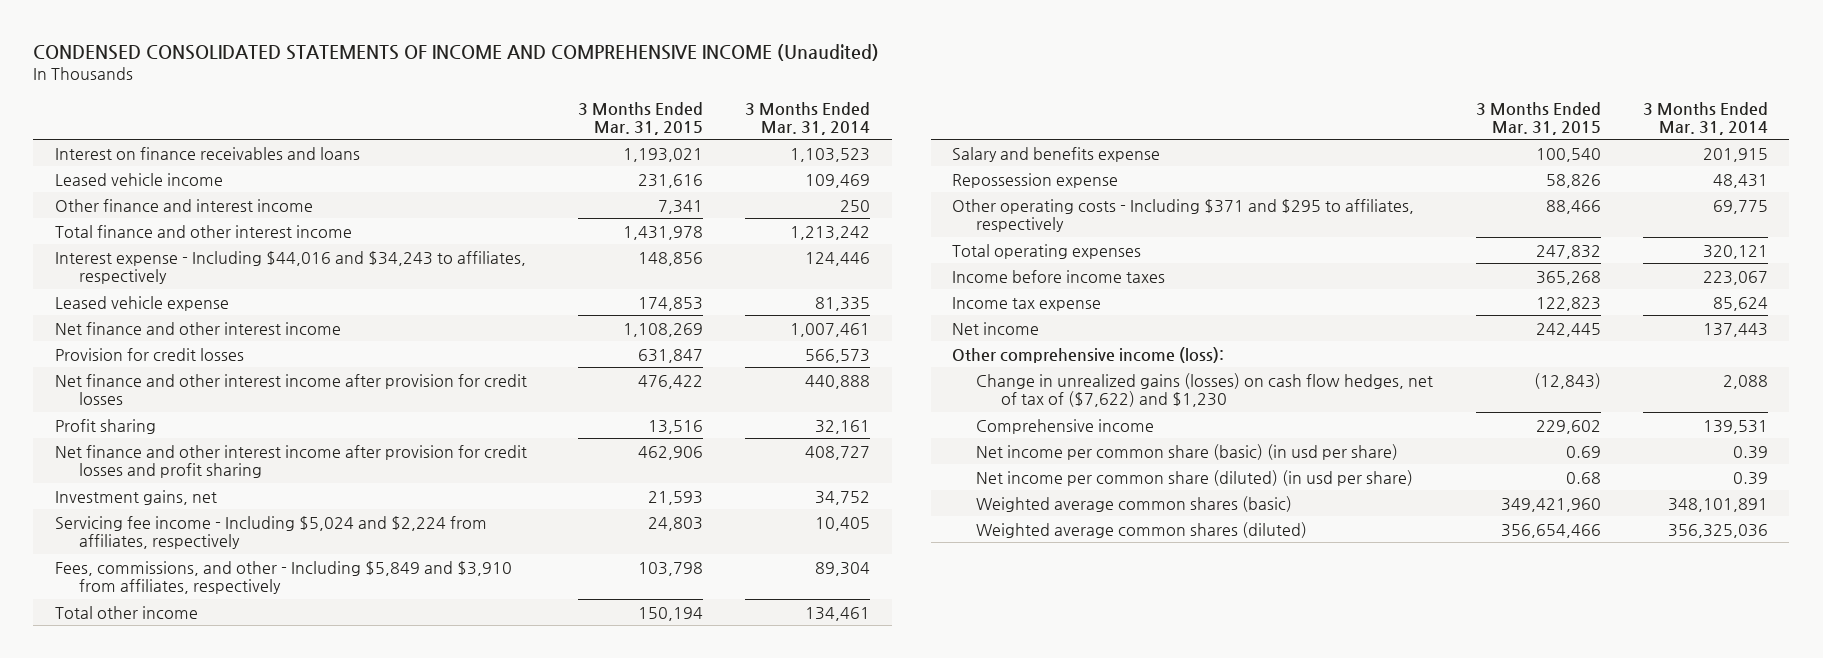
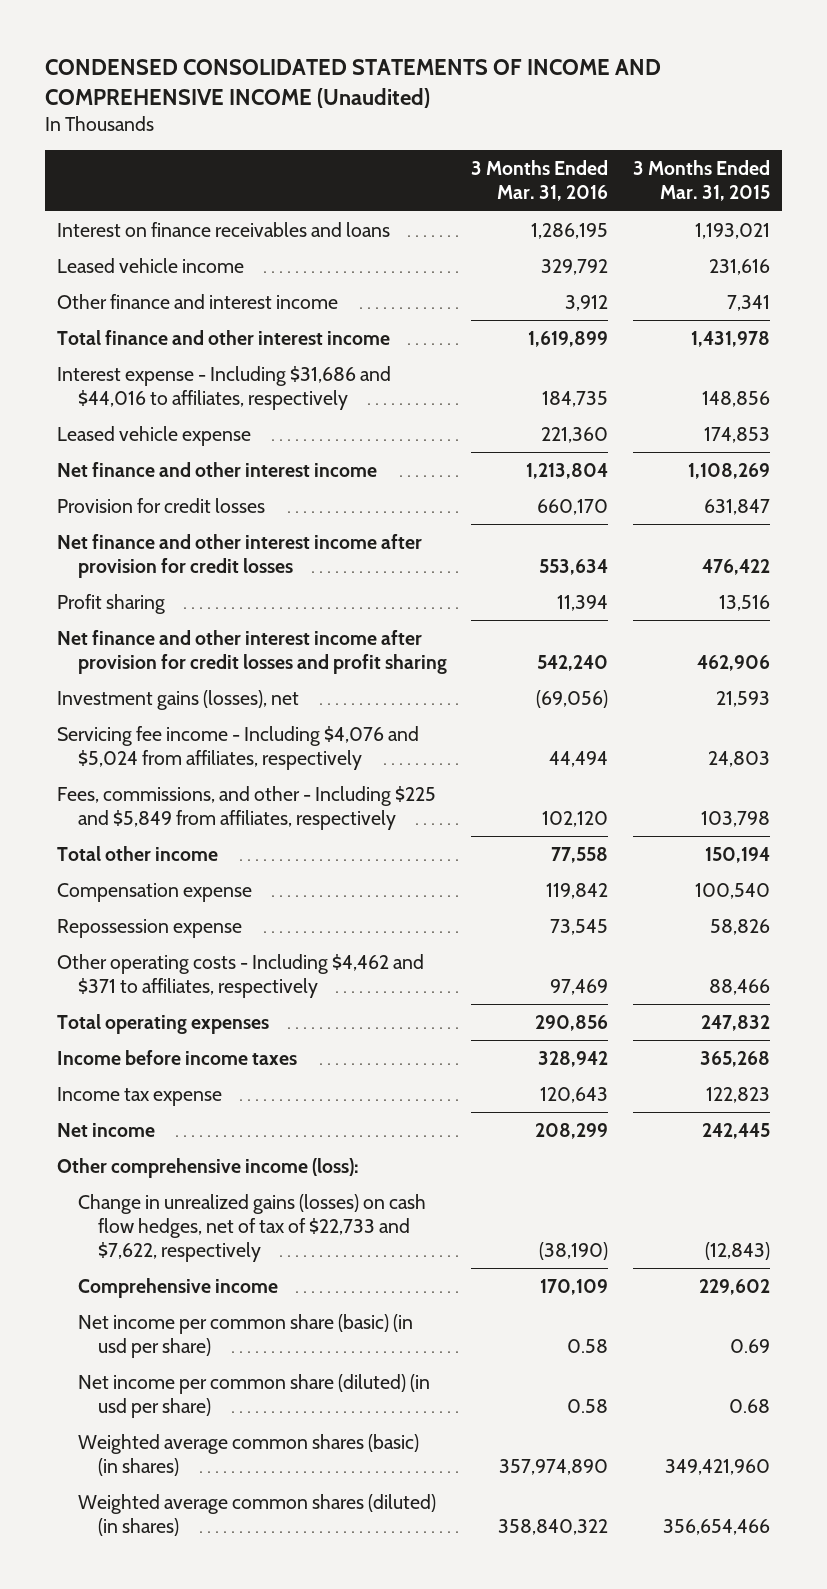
- | 3 Months Ended Mar. 31, 2015 | 3 Months Ended Mar. 31, 2014
+ | 3 Months Ended Mar. 31, 2016 | 3 Months Ended Mar. 31, 2015
- Interest expense - Including $44,016 and $34,243 to affiliates, respectively | 148,856 | 124,446
+ Interest expense - Including $31,686 and $44,016 to affiliates, respectively | 184,735 | 148,856
- Investment gains, net | 21,593 | 34,752
- Servicing fee income - Including $5,024 and $2,224 from affiliates, respectively | 24,803 | 10,405
- Fees, commissions, and other - Including $5,849 and $3,910 from affiliates, respectively | 103,798 | 89,304
+ Investment gains (losses), net | (69,056) | 21,593
+ Servicing fee income - Including $4,076 and $5,024 from affiliates, respectively | 44,494 | 24,803
+ Fees, commissions, and other - Including $225 and $5,849 from affiliates, respectively | 102,120 | 103,798
- Salary and benefits expense | 100,540 | 201,915
+ Compensation expense | 119,842 | 100,540
- Other operating costs - Including $371 and $295 to affiliates, respectively | 88,466 | 69,775
+ Other operating costs - Including $4,462 and $371 to affiliates, respectively | 97,469 | 88,466
- Change in unrealized gains (losses) on cash flow hedges, net of tax of ($7,622) and $1,230 | (12,843) | 2,088
+ Change in unrealized gains (losses) on cash flow hedges, net of tax of $22,733 and $7,622, respectively | (38,190) | (12,843)
- Weighted average common shares (basic) | 349,421,960 | 348,101,891
- Weighted average common shares (diluted) | 356,654,466 | 356,325,036
+ Weighted average common shares (basic) (in shares) | 357,974,890 | 349,421,960
+ Weighted average common shares (diluted) (in shares) | 358,840,322 | 356,654,466

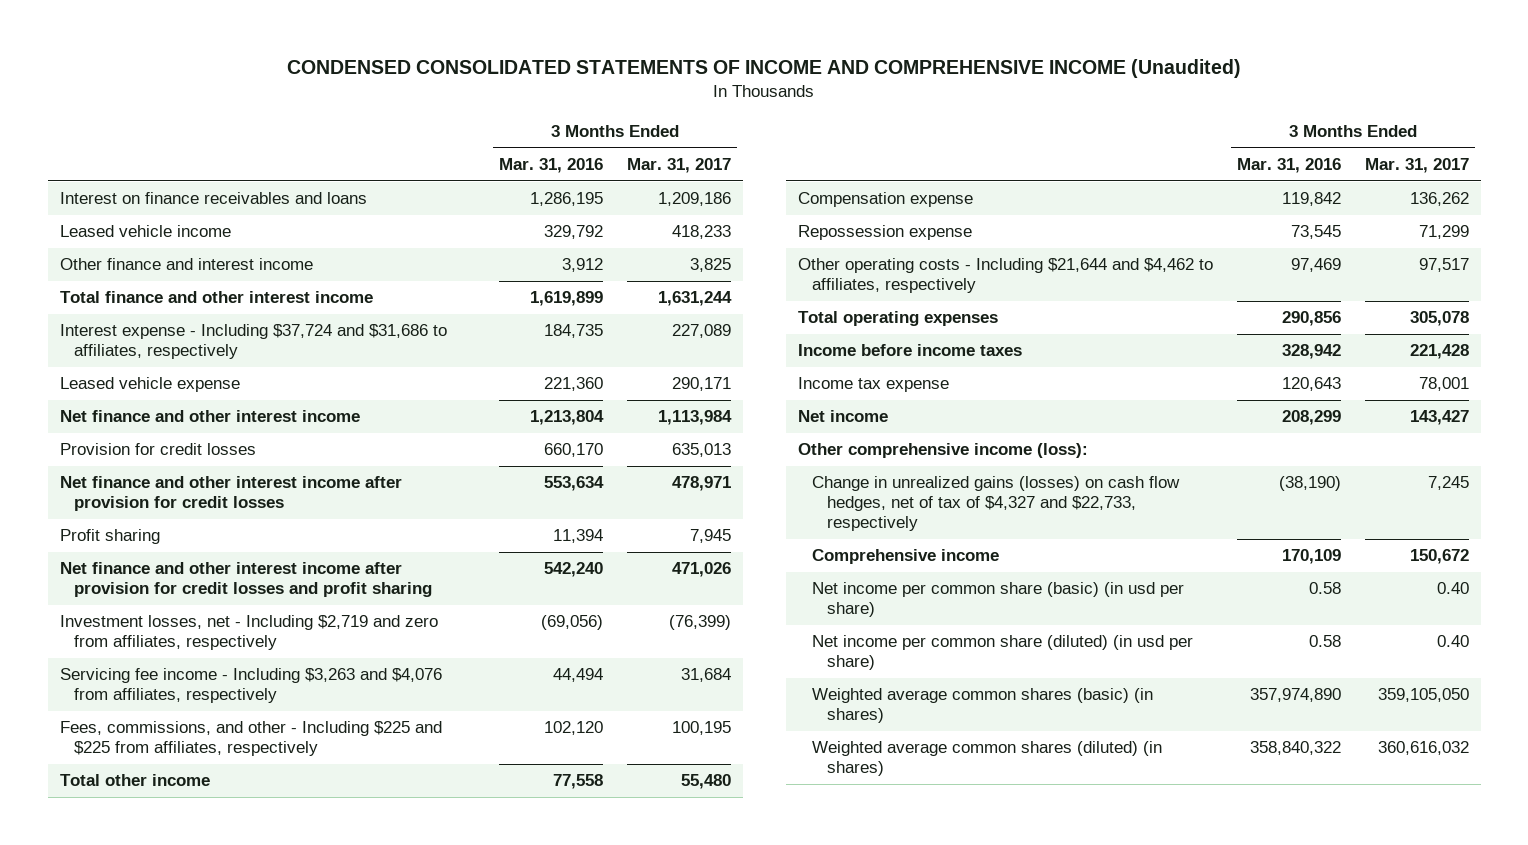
- | 3 Months Ended Mar. 31, 2016 | 3 Months Ended Mar. 31, 2015
+ | 3 Months Ended Mar. 31, 2016 | 3 Months Ended Mar. 31, 2017
- Interest expense - Including $31,686 and $44,016 to affiliates, respectively | 184,735 | 148,856
+ Interest expense - Including $37,724 and $31,686 to affiliates, respectively | 184,735 | 227,089
- Investment gains (losses), net | (69,056) | 21,593
- Servicing fee income - Including $4,076 and $5,024 from affiliates, respectively | 44,494 | 24,803
- Fees, commissions, and other - Including $225 and $5,849 from affiliates, respectively | 102,120 | 103,798
+ Investment losses, net - Including $2,719 and zero from affiliates, respectively | (69,056) | (76,399)
+ Servicing fee income - Including $3,263 and $4,076 from affiliates, respectively | 44,494 | 31,684
+ Fees, commissions, and other - Including $225 and $225 from affiliates, respectively | 102,120 | 100,195
- Other operating costs - Including $4,462 and $371 to affiliates, respectively | 97,469 | 88,466
+ Other operating costs - Including $21,644 and $4,462 to affiliates, respectively | 97,469 | 97,517
- Change in unrealized gains (losses) on cash flow hedges, net of tax of $22,733 and $7,622, respectively | (38,190) | (12,843)
+ Change in unrealized gains (losses) on cash flow hedges, net of tax of $4,327 and $22,733, respectively | (38,190) | 7,245

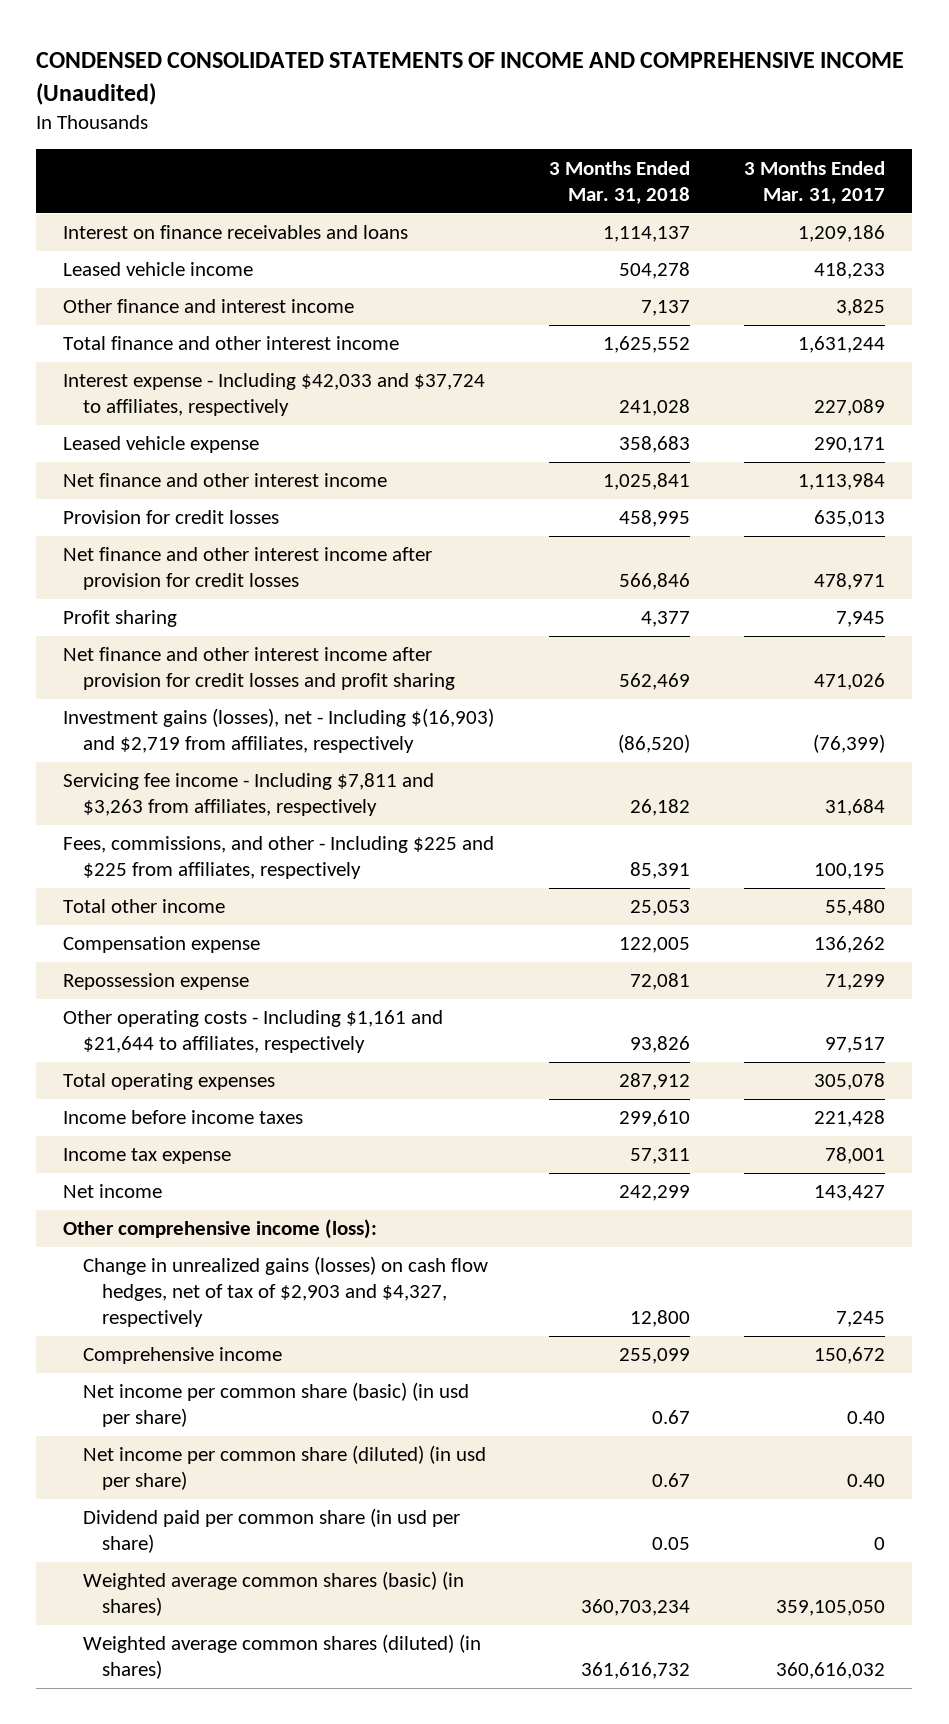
- | 3 Months Ended Mar. 31, 2016 | 3 Months Ended Mar. 31, 2017
+ | 3 Months Ended Mar. 31, 2018 | 3 Months Ended Mar. 31, 2017
- Interest expense - Including $37,724 and $31,686 to affiliates, respectively | 184,735 | 227,089
+ Interest expense - Including $42,033 and $37,724 to affiliates, respectively | 241,028 | 227,089
- Investment losses, net - Including $2,719 and zero from affiliates, respectively | (69,056) | (76,399)
- Servicing fee income - Including $3,263 and $4,076 from affiliates, respectively | 44,494 | 31,684
+ Investment gains (losses), net - Including $(16,903) and $2,719 from affiliates, respectively | (86,520) | (76,399)
+ Servicing fee income - Including $7,811 and $3,263 from affiliates, respectively | 26,182 | 31,684
- Other operating costs - Including $21,644 and $4,462 to affiliates, respectively | 97,469 | 97,517
+ Other operating costs - Including $1,161 and $21,644 to affiliates, respectively | 93,826 | 97,517
- Change in unrealized gains (losses) on cash flow hedges, net of tax of $4,327 and $22,733, respectively | (38,190) | 7,245
+ Change in unrealized gains (losses) on cash flow hedges, net of tax of $2,903 and $4,327, respectively | 12,800 | 7,245
+ Dividend paid per common share (in usd per share) | 0.05 | 0

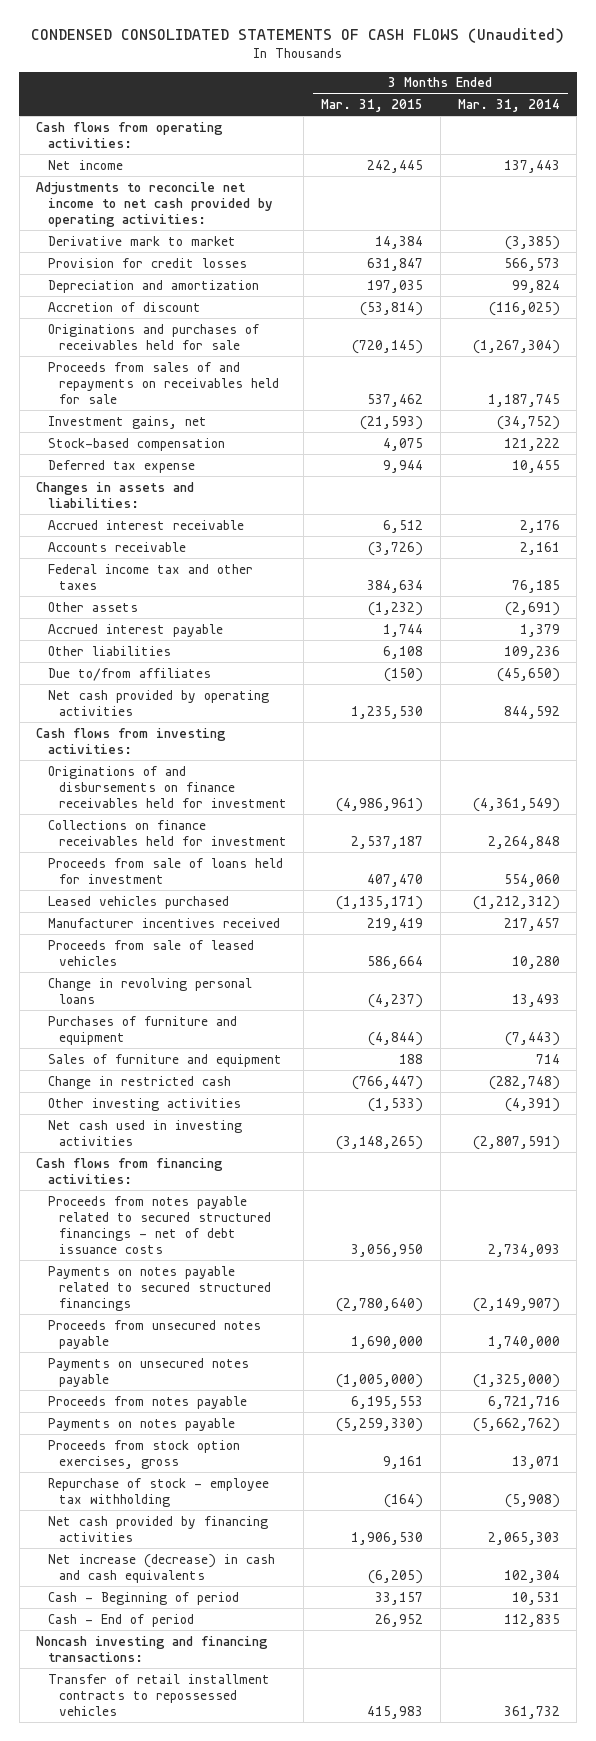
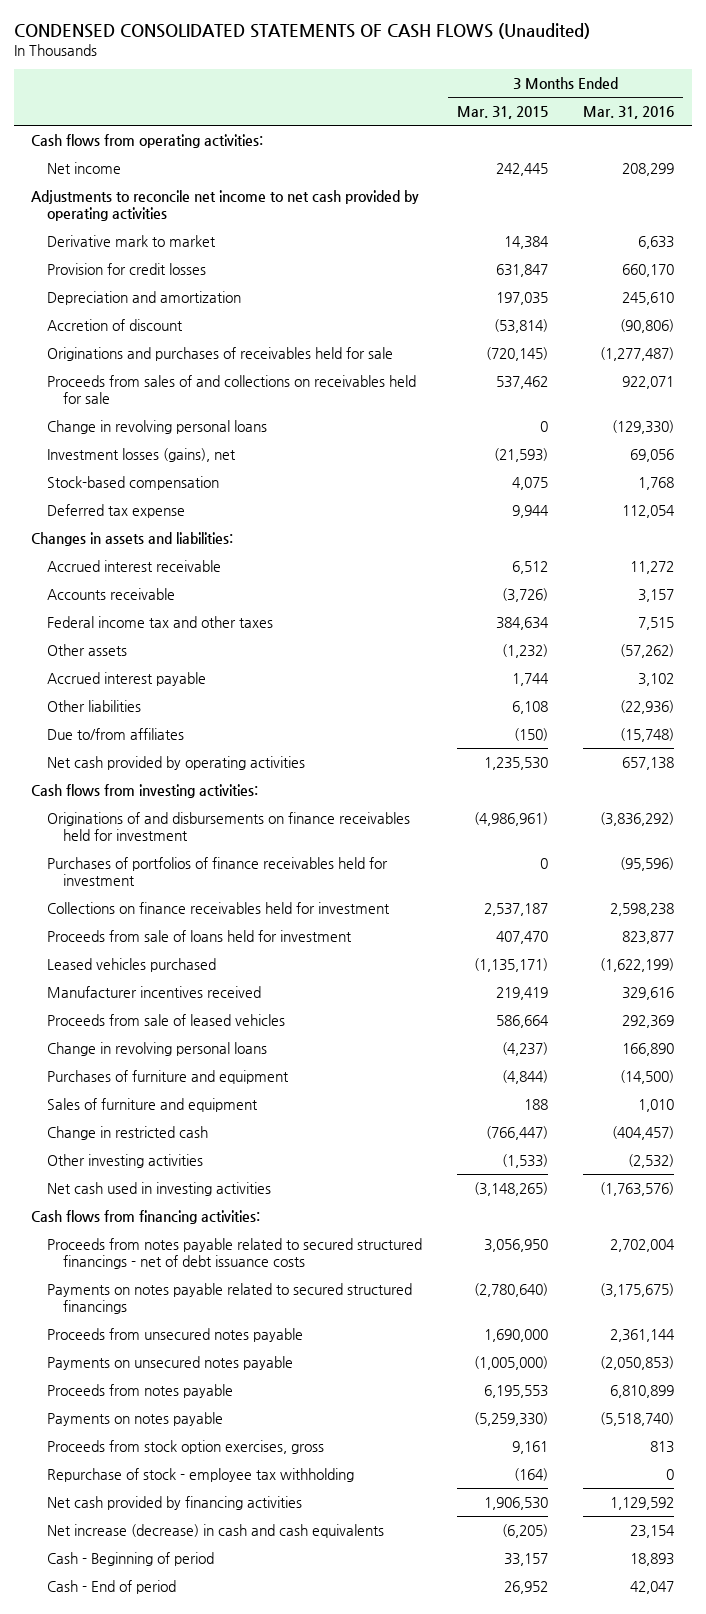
- | 3 Months Ended Mar. 31, 2015 | 3 Months Ended Mar. 31, 2014
+ | 3 Months Ended Mar. 31, 2015 | 3 Months Ended Mar. 31, 2016
- Adjustments to reconcile net income to net cash provided by operating activities:
+ Adjustments to reconcile net income to net cash provided by operating activities
- Proceeds from sales of and repayments on receivables held for sale | 537,462 | 1,187,745
- Investment gains, net | (21,593) | (34,752)
+ Proceeds from sales of and collections on receivables held for sale | 537,462 | 922,071
+ Change in revolving personal loans | 0 | (129,330)
+ Investment losses (gains), net | (21,593) | 69,056
+ Purchases of portfolios of finance receivables held for investment | 0 | (95,596)
- Noncash investing and financing transactions:
- Transfer of retail installment contracts to repossessed vehicles | 415,983 | 361,732

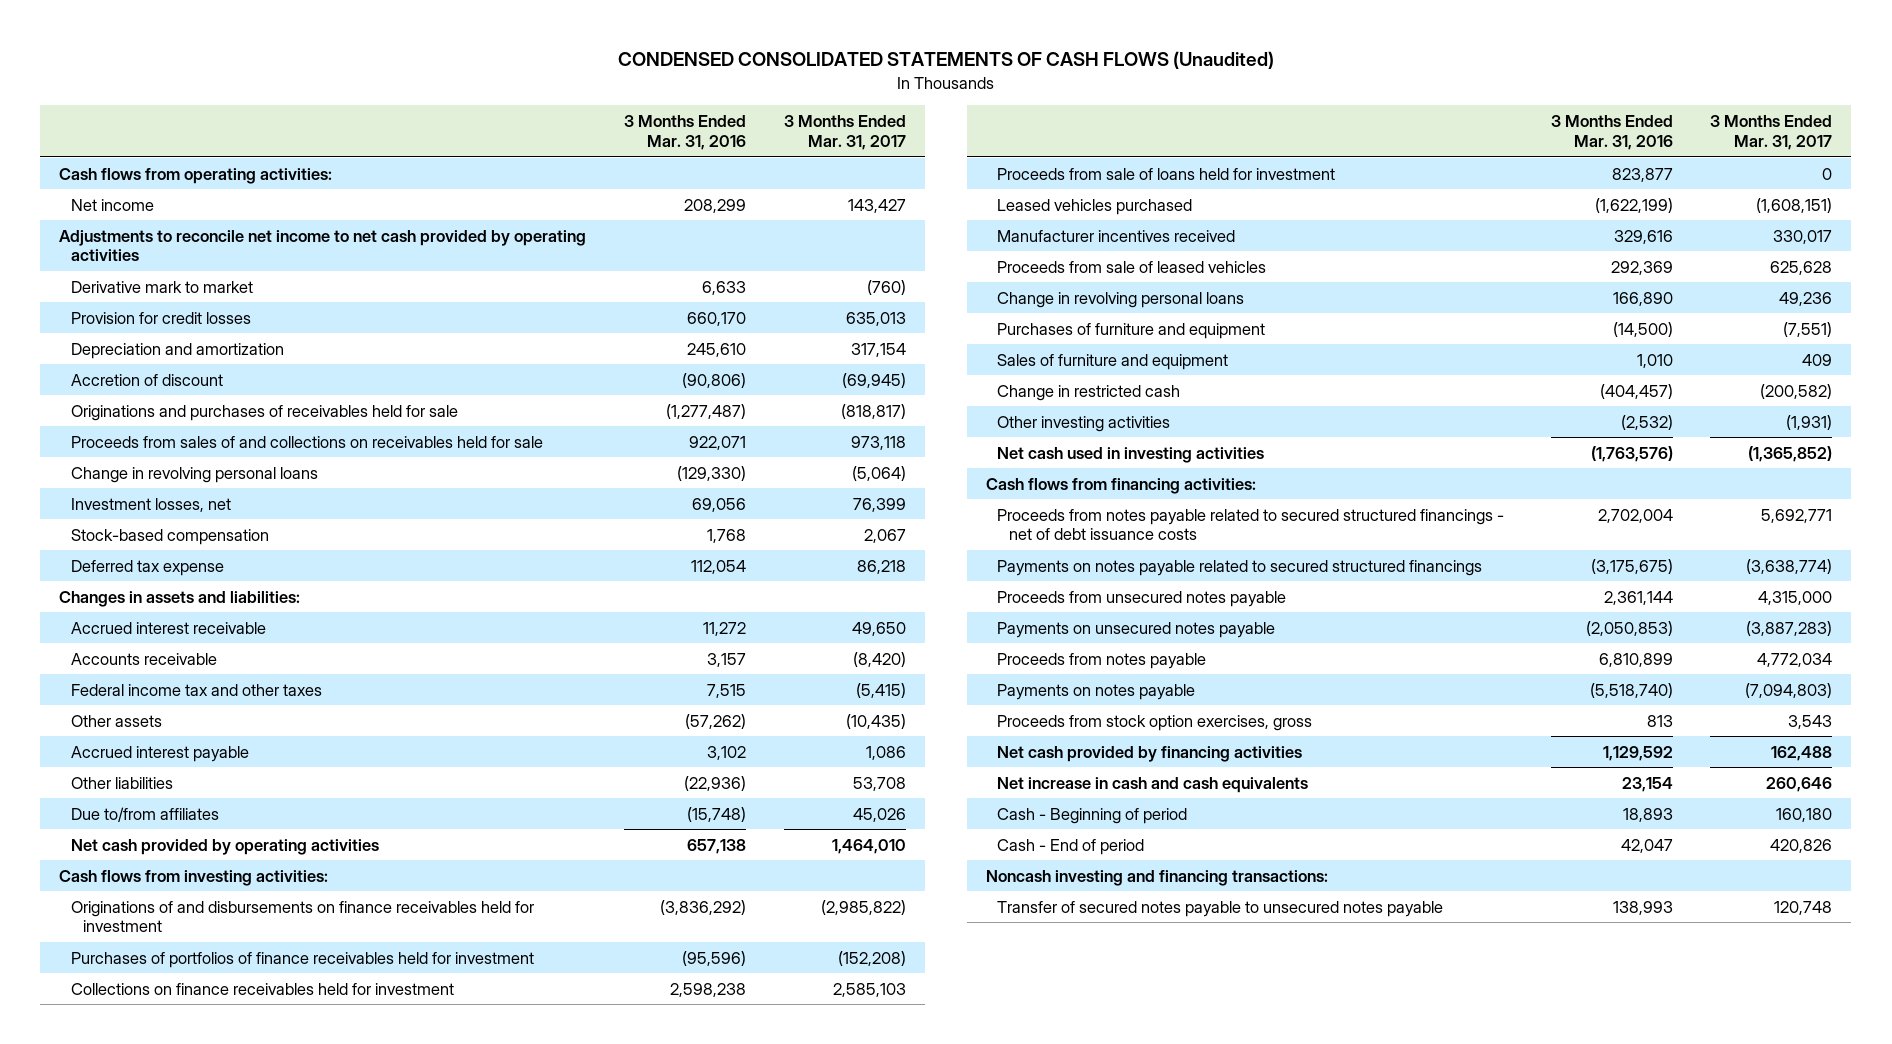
- | 3 Months Ended Mar. 31, 2015 | 3 Months Ended Mar. 31, 2016
+ | 3 Months Ended Mar. 31, 2016 | 3 Months Ended Mar. 31, 2017
- Investment losses (gains), net | (21,593) | 69,056
+ Investment losses, net | 69,056 | 76,399
- Repurchase of stock - employee tax withholding | (164) | 0
- Net increase (decrease) in cash and cash equivalents | (6,205) | 23,154
+ Net increase in cash and cash equivalents | 23,154 | 260,646
+ Noncash investing and financing transactions:
+ Transfer of secured notes payable to unsecured notes payable | 138,993 | 120,748

